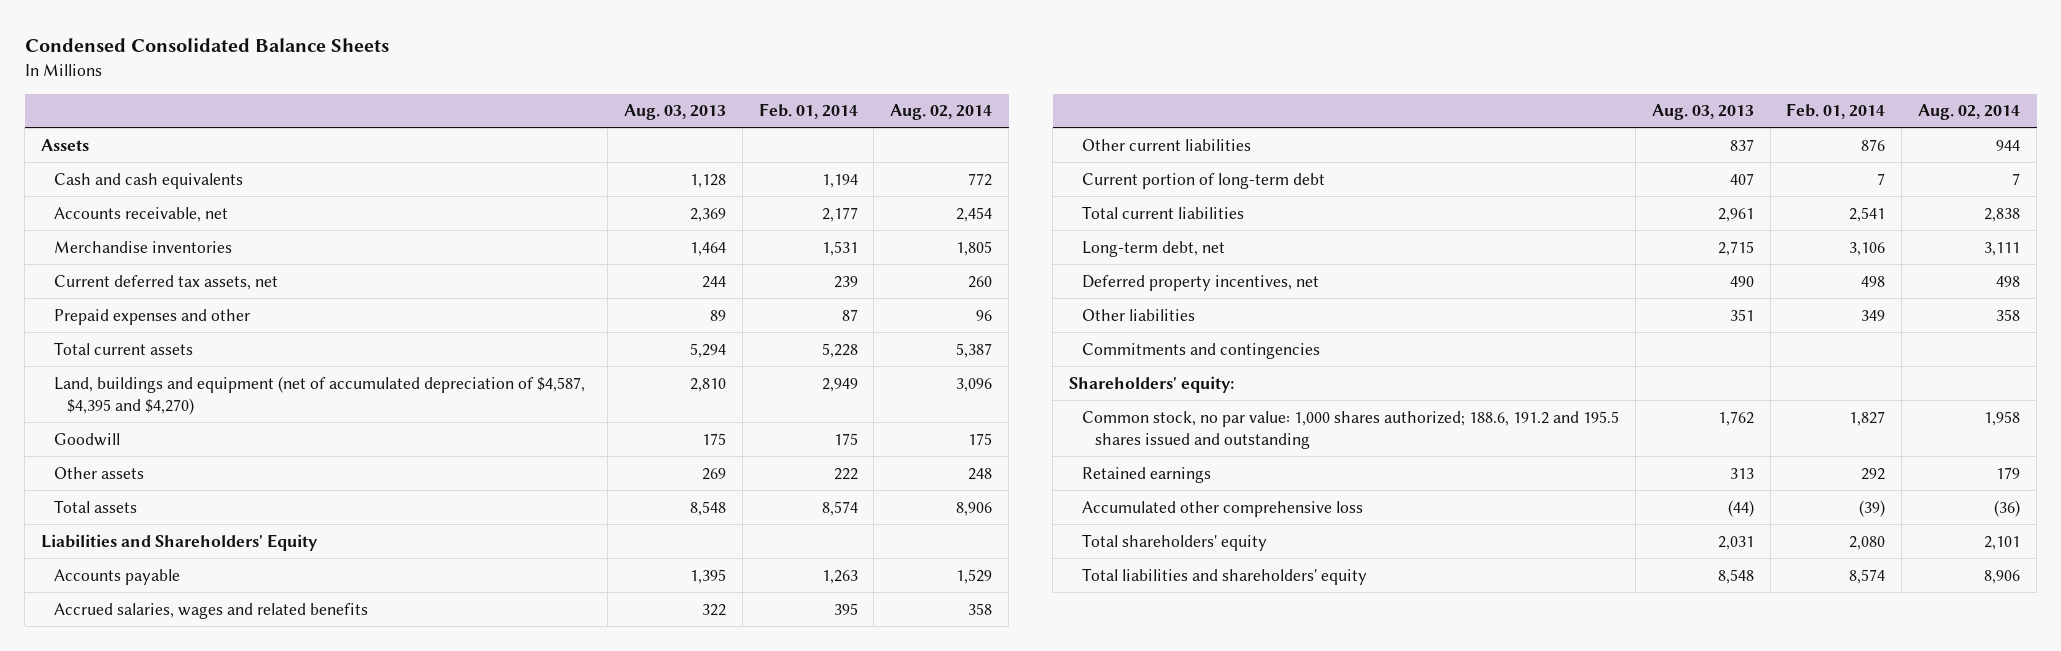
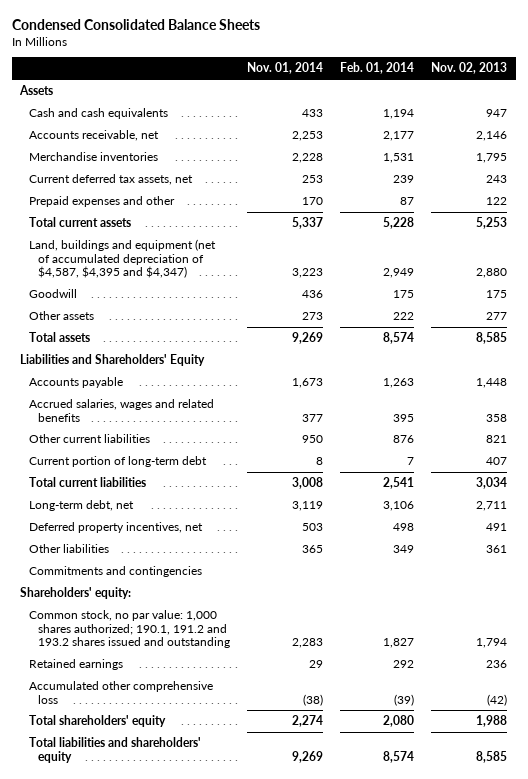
- | Aug. 03, 2013 | Feb. 01, 2014 | Aug. 02, 2014
+ | Nov. 01, 2014 | Feb. 01, 2014 | Nov. 02, 2013
- Land, buildings and equipment (net of accumulated depreciation of $4,587, $4,395 and $4,270) | 2,810 | 2,949 | 3,096
+ Land, buildings and equipment (net of accumulated depreciation of $4,587, $4,395 and $4,347) | 3,223 | 2,949 | 2,880
- Common stock, no par value: 1,000 shares authorized; 188.6, 191.2 and 195.5 shares issued and outstanding | 1,762 | 1,827 | 1,958
+ Common stock, no par value: 1,000 shares authorized; 190.1, 191.2 and 193.2 shares issued and outstanding | 2,283 | 1,827 | 1,794

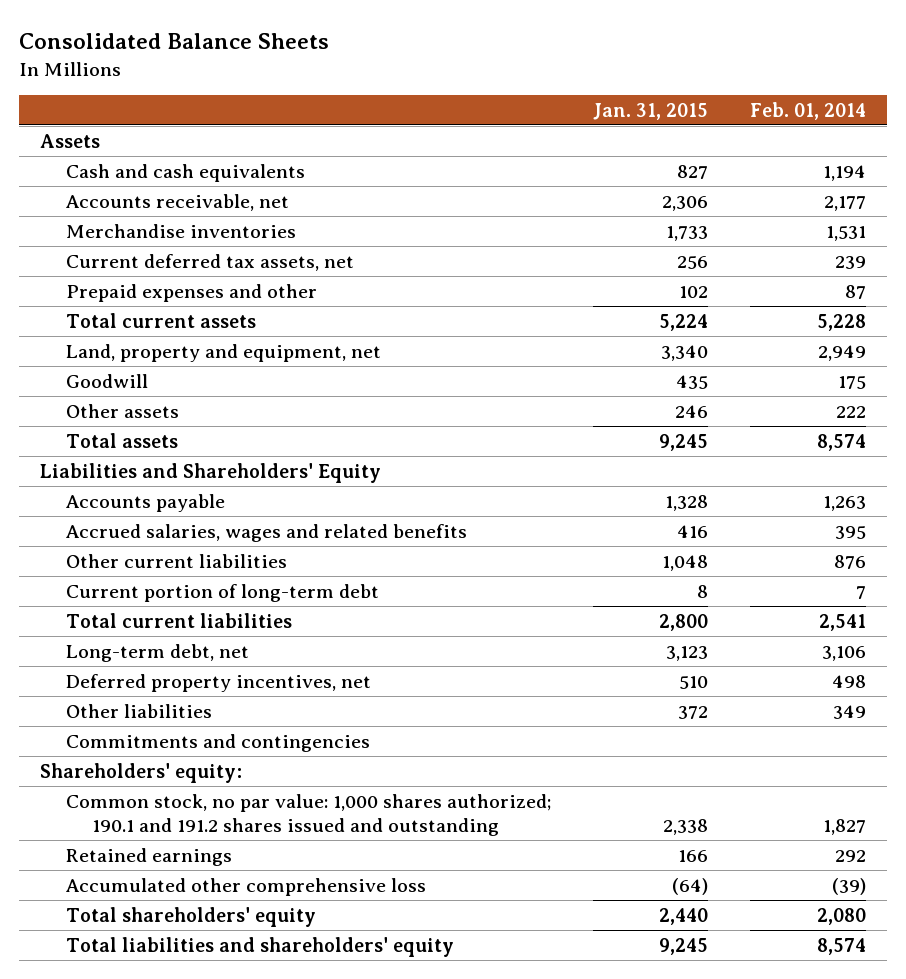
- Condensed Consolidated Balance Sheets
+ Consolidated Balance Sheets
- | Nov. 01, 2014 | Feb. 01, 2014 | Nov. 02, 2013
+ | Jan. 31, 2015 | Feb. 01, 2014
- Land, buildings and equipment (net of accumulated depreciation of $4,587, $4,395 and $4,347) | 3,223 | 2,949 | 2,880
+ Land, property and equipment, net | 3,340 | 2,949
- Common stock, no par value: 1,000 shares authorized; 190.1, 191.2 and 193.2 shares issued and outstanding | 2,283 | 1,827 | 1,794
+ Common stock, no par value: 1,000 shares authorized; 190.1 and 191.2 shares issued and outstanding | 2,338 | 1,827

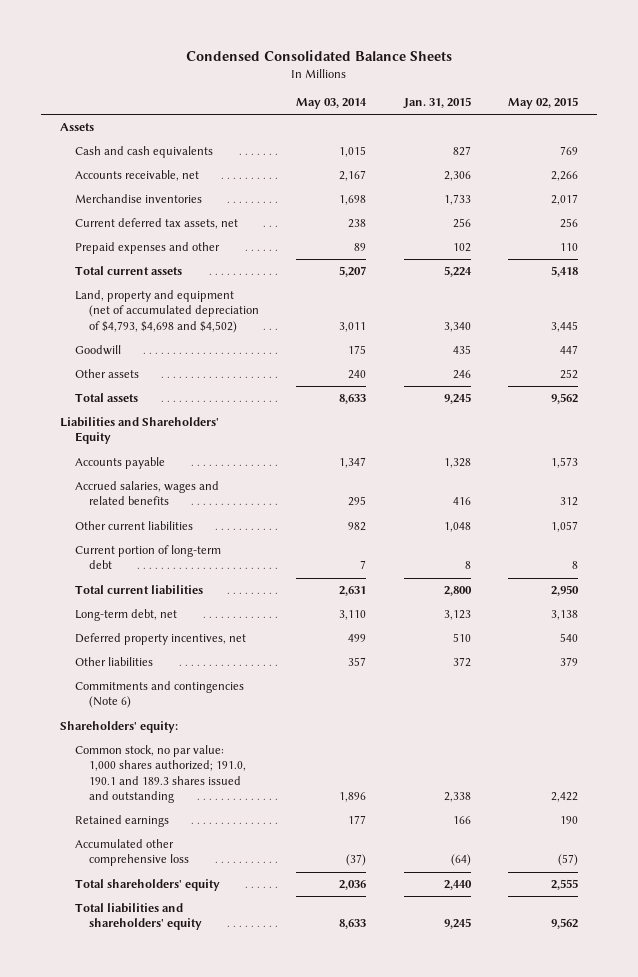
- Consolidated Balance Sheets
+ Condensed Consolidated Balance Sheets
- | Jan. 31, 2015 | Feb. 01, 2014
+ | May 03, 2014 | Jan. 31, 2015 | May 02, 2015
- Land, property and equipment, net | 3,340 | 2,949
+ Land, property and equipment (net of accumulated depreciation of $4,793, $4,698 and $4,502) | 3,011 | 3,340 | 3,445
- Commitments and contingencies
+ Commitments and contingencies (Note 6)
- Common stock, no par value: 1,000 shares authorized; 190.1 and 191.2 shares issued and outstanding | 2,338 | 1,827
+ Common stock, no par value: 1,000 shares authorized; 191.0, 190.1 and 189.3 shares issued and outstanding | 1,896 | 2,338 | 2,422

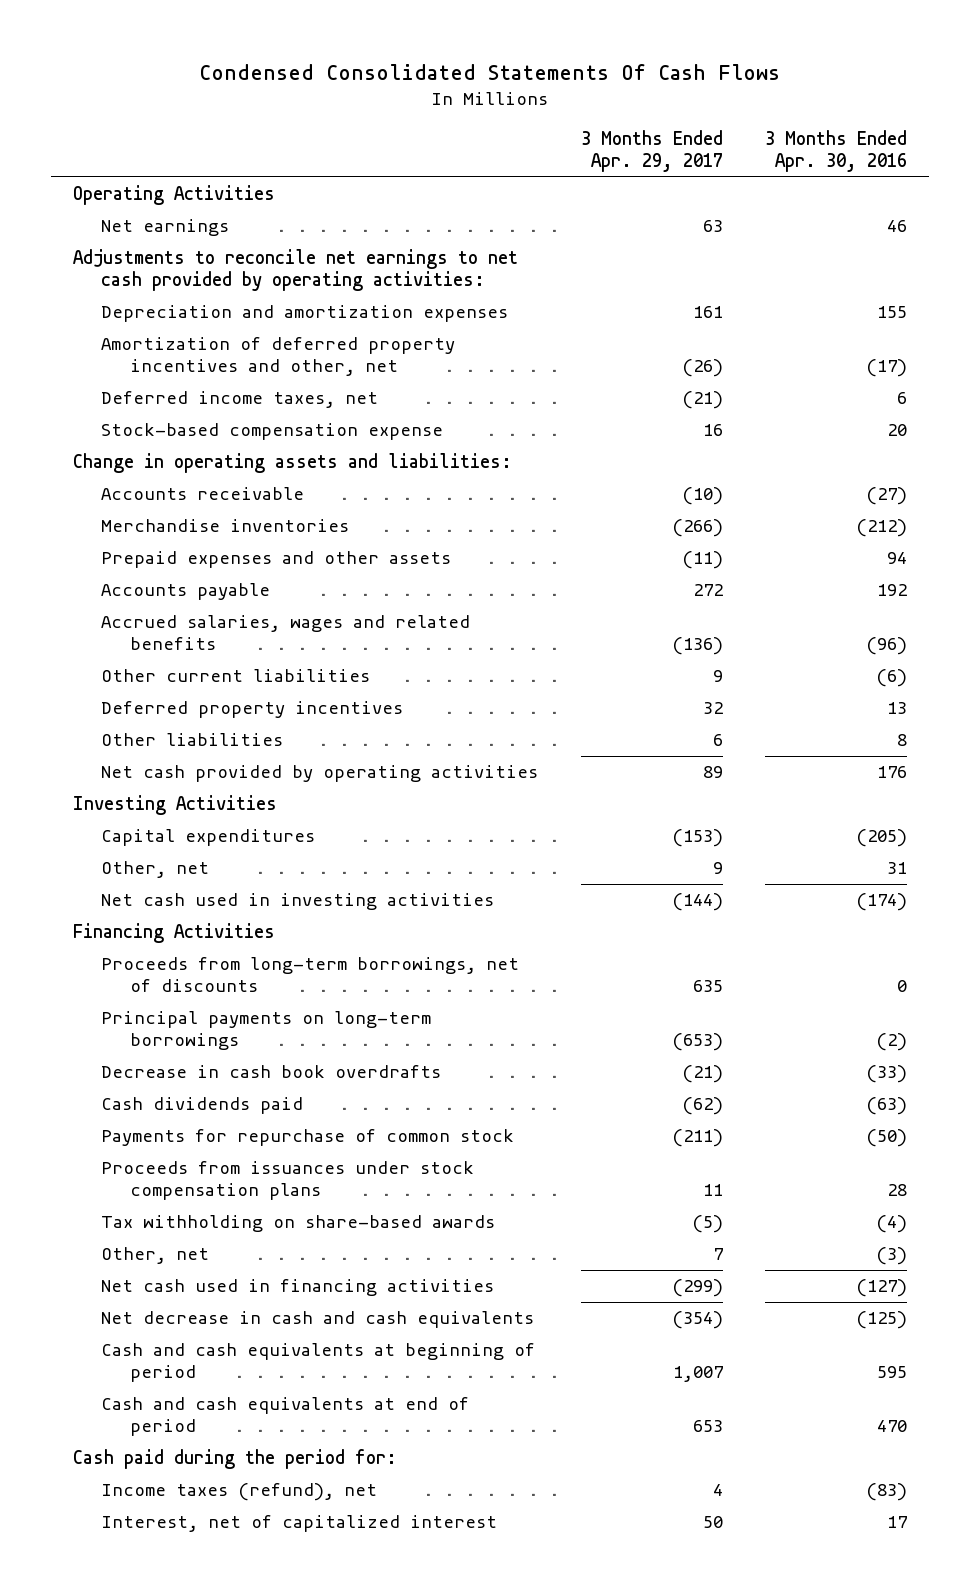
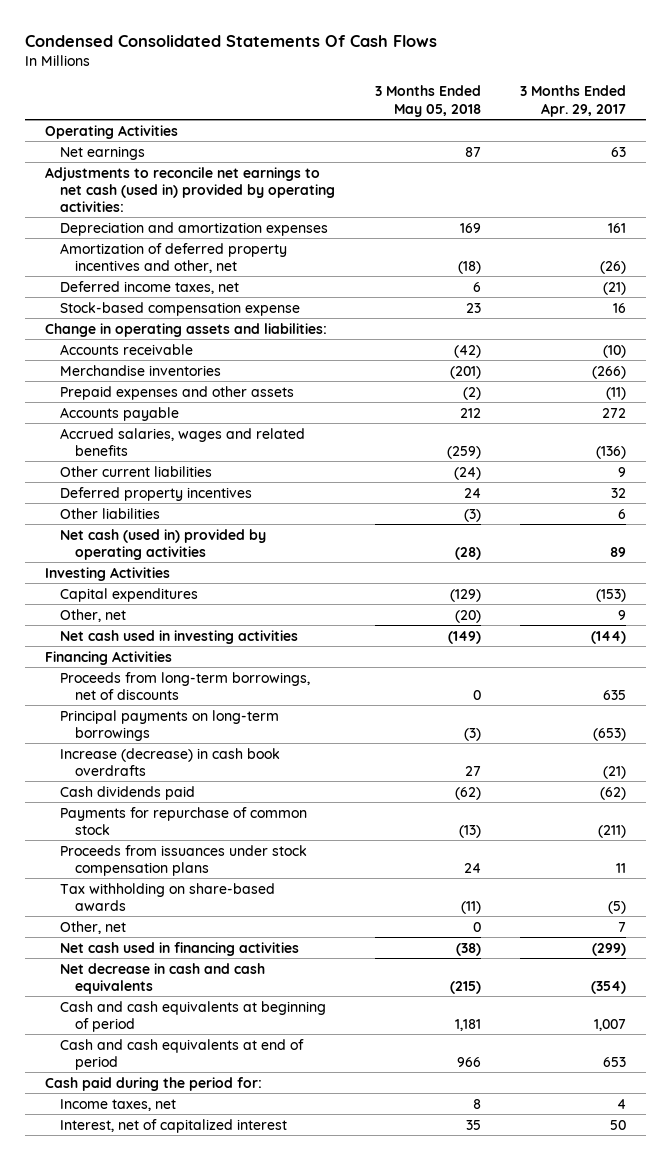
- | 3 Months Ended Apr. 29, 2017 | 3 Months Ended Apr. 30, 2016
+ | 3 Months Ended May 05, 2018 | 3 Months Ended Apr. 29, 2017
- Adjustments to reconcile net earnings to net cash provided by operating activities:
+ Adjustments to reconcile net earnings to net cash (used in) provided by operating activities:
- Net cash provided by operating activities | 89 | 176
+ Net cash (used in) provided by operating activities | (28) | 89
- Decrease in cash book overdrafts | (21) | (33)
+ Increase (decrease) in cash book overdrafts | 27 | (21)
- Income taxes (refund), net | 4 | (83)
+ Income taxes, net | 8 | 4

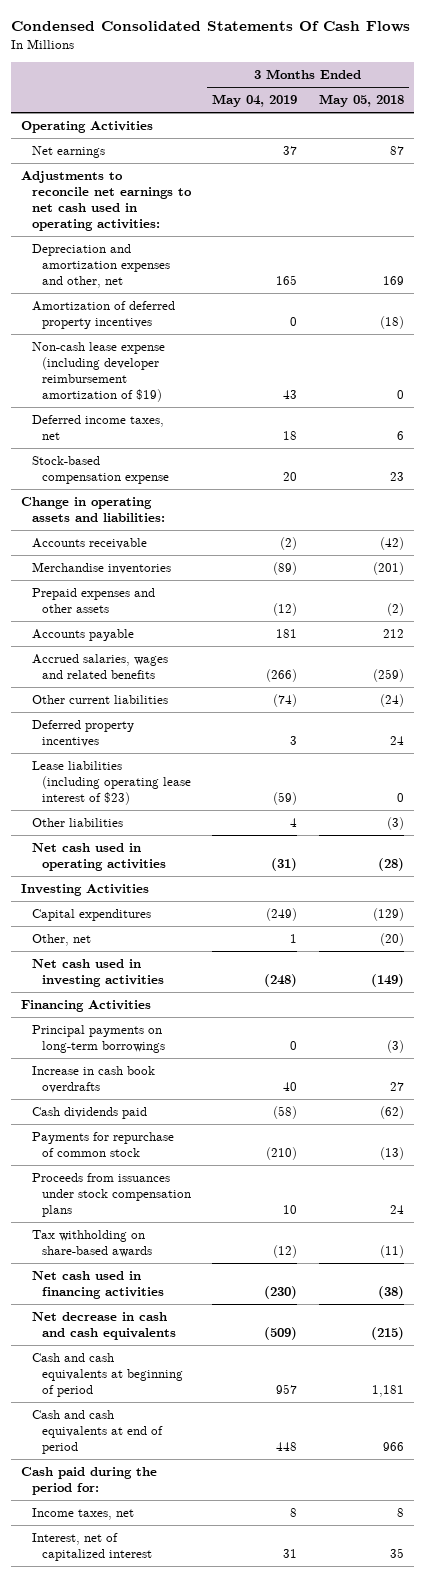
- | 3 Months Ended May 05, 2018 | 3 Months Ended Apr. 29, 2017
+ | 3 Months Ended May 04, 2019 | 3 Months Ended May 05, 2018
- Adjustments to reconcile net earnings to net cash (used in) provided by operating activities:
- Depreciation and amortization expenses | 169 | 161
- Amortization of deferred property incentives and other, net | (18) | (26)
+ Adjustments to reconcile net earnings to net cash used in operating activities:
+ Depreciation and amortization expenses and other, net | 165 | 169
+ Amortization of deferred property incentives | 0 | (18)
+ Non-cash lease expense (including developer reimbursement amortization of $19) | 43 | 0
+ Lease liabilities (including operating lease interest of $23) | (59) | 0
- Net cash (used in) provided by operating activities | (28) | 89
+ Net cash used in operating activities | (31) | (28)
- Proceeds from long-term borrowings, net of discounts | 0 | 635
- Increase (decrease) in cash book overdrafts | 27 | (21)
+ Increase in cash book overdrafts | 40 | 27
- Other, net | 0 | 7

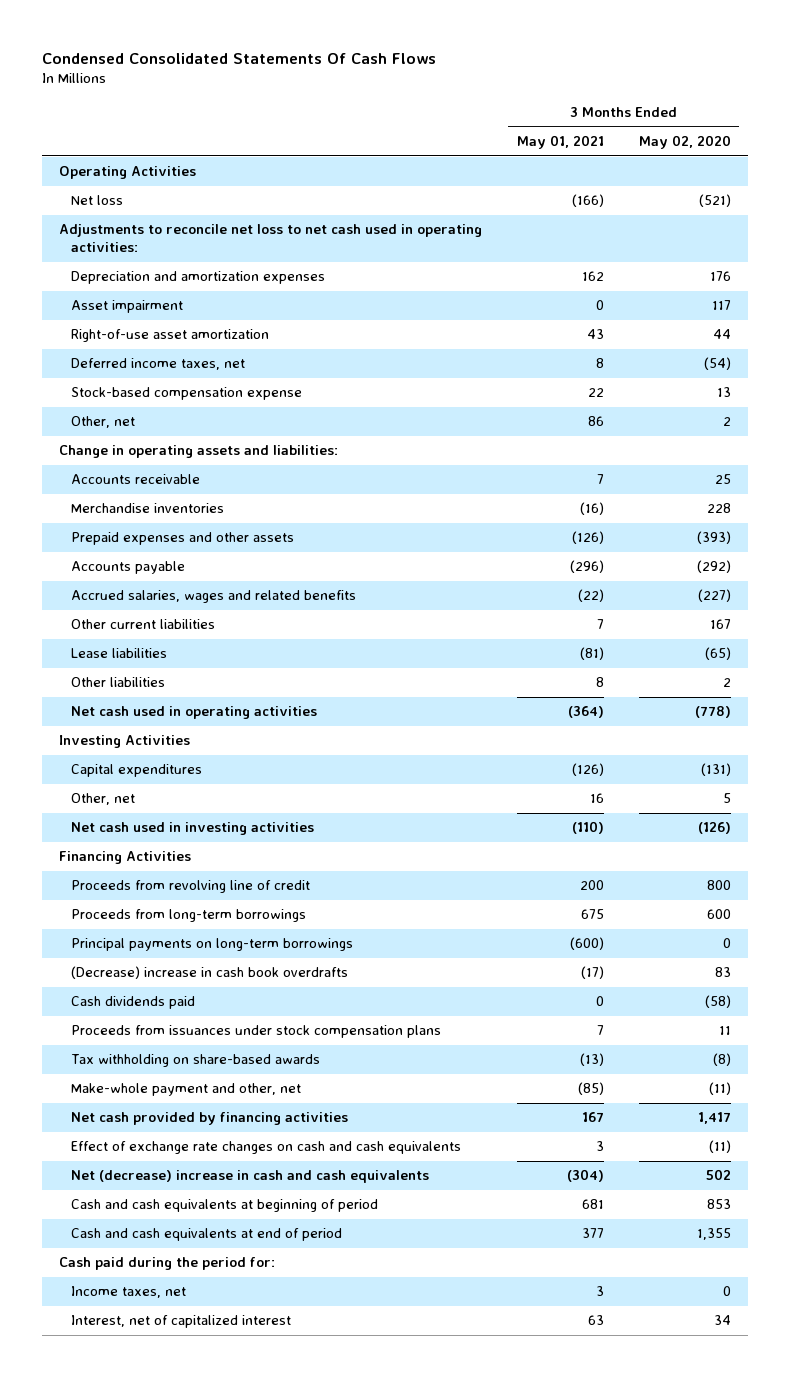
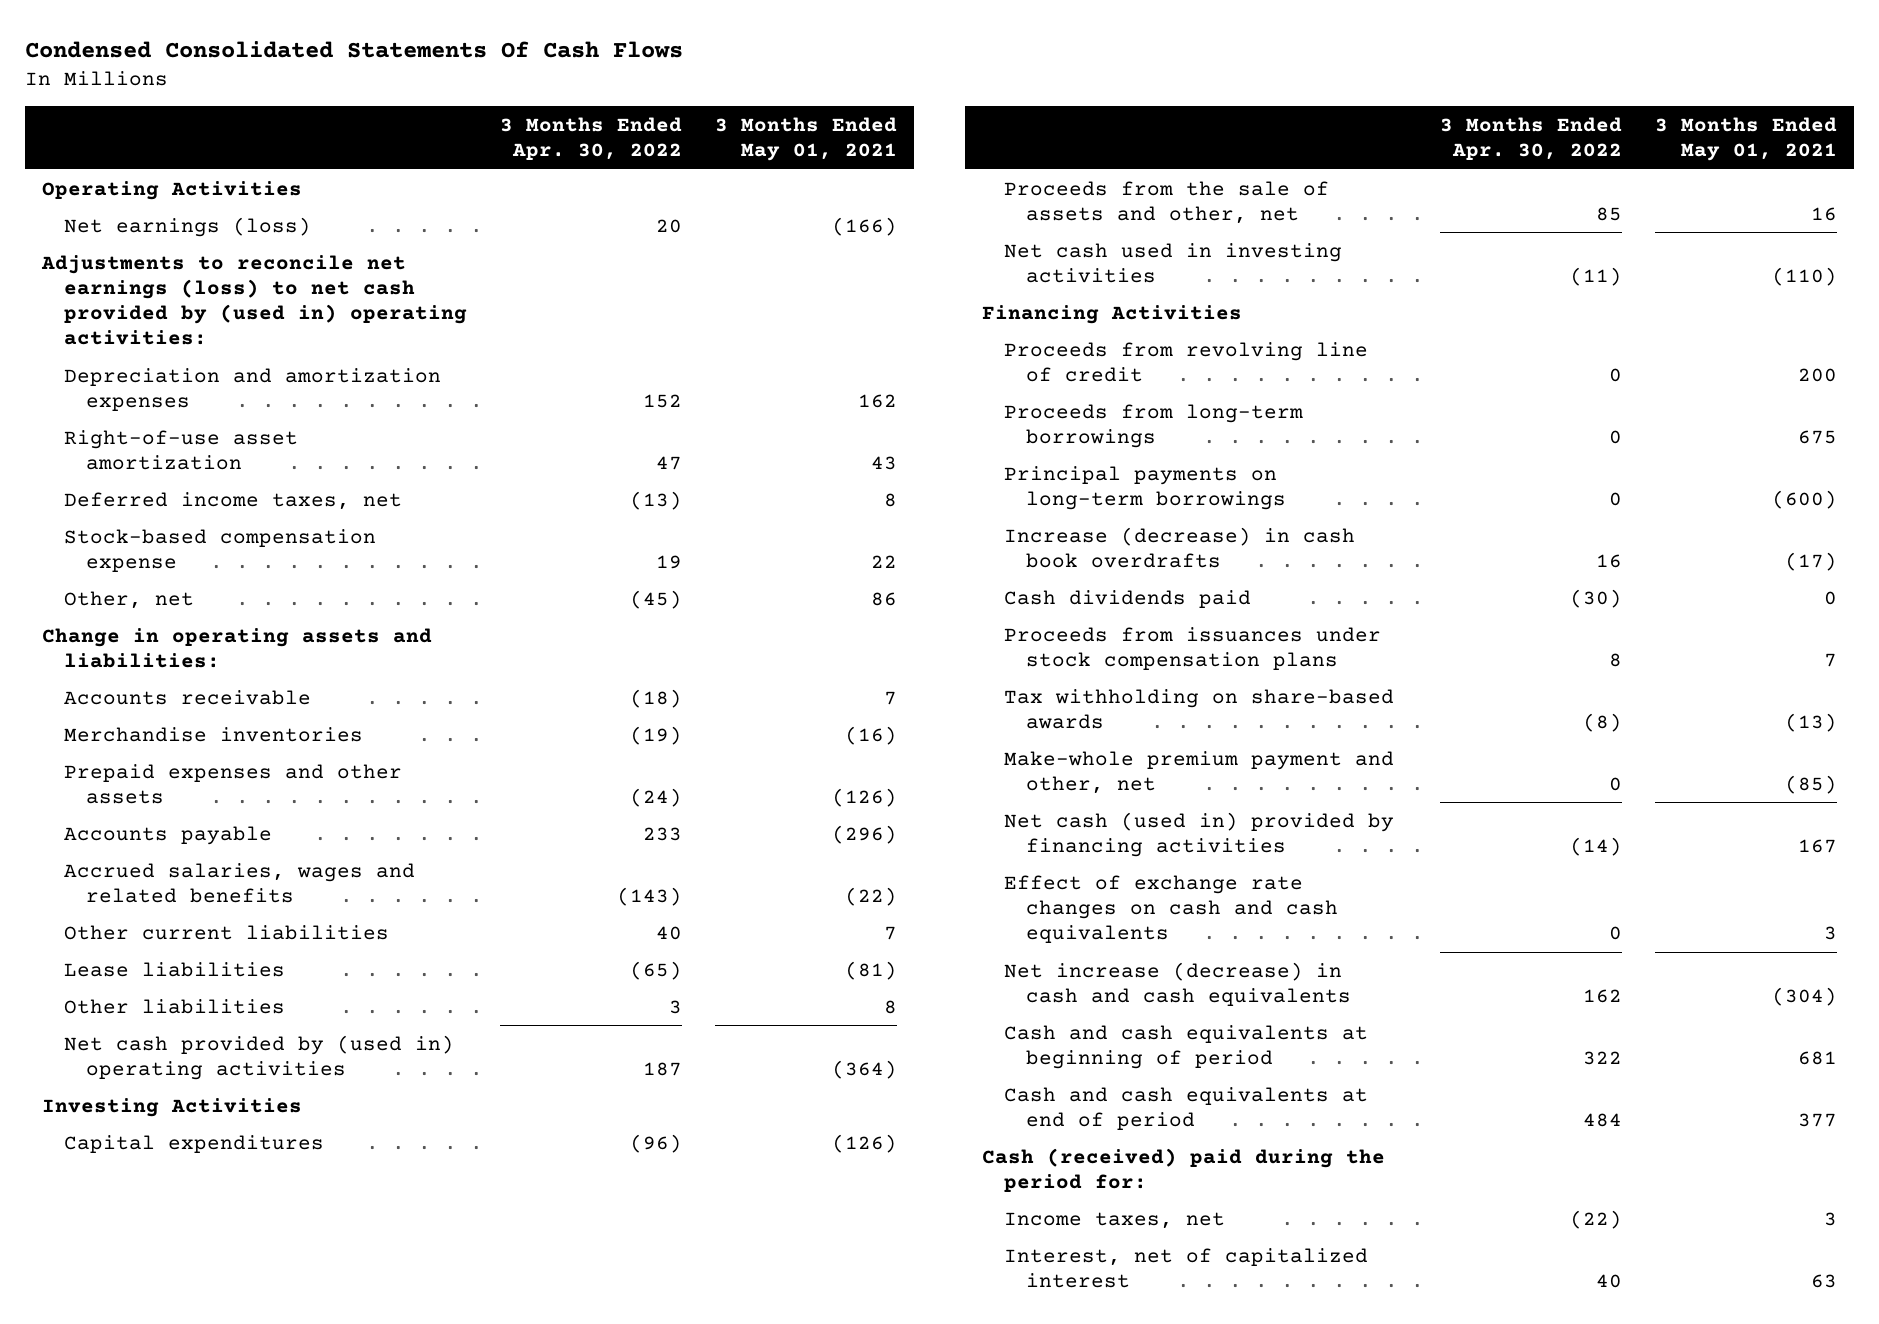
- | 3 Months Ended May 01, 2021 | 3 Months Ended May 02, 2020
+ | 3 Months Ended Apr. 30, 2022 | 3 Months Ended May 01, 2021
- Net loss | (166) | (521)
- Adjustments to reconcile net loss to net cash used in operating activities:
+ Net earnings (loss) | 20 | (166)
+ Adjustments to reconcile net earnings (loss) to net cash provided by (used in) operating activities:
- Asset impairment | 0 | 117
- Net cash used in operating activities | (364) | (778)
+ Net cash provided by (used in) operating activities | 187 | (364)
- Other, net | 16 | 5
+ Proceeds from the sale of assets and other, net | 85 | 16
- (Decrease) increase in cash book overdrafts | (17) | 83
+ Increase (decrease) in cash book overdrafts | 16 | (17)
- Make-whole payment and other, net | (85) | (11)
- Net cash provided by financing activities | 167 | 1,417
+ Make-whole premium payment and other, net | 0 | (85)
+ Net cash (used in) provided by financing activities | (14) | 167
- Net (decrease) increase in cash and cash equivalents | (304) | 502
+ Net increase (decrease) in cash and cash equivalents | 162 | (304)
- Cash paid during the period for:
+ Cash (received) paid during the period for:

